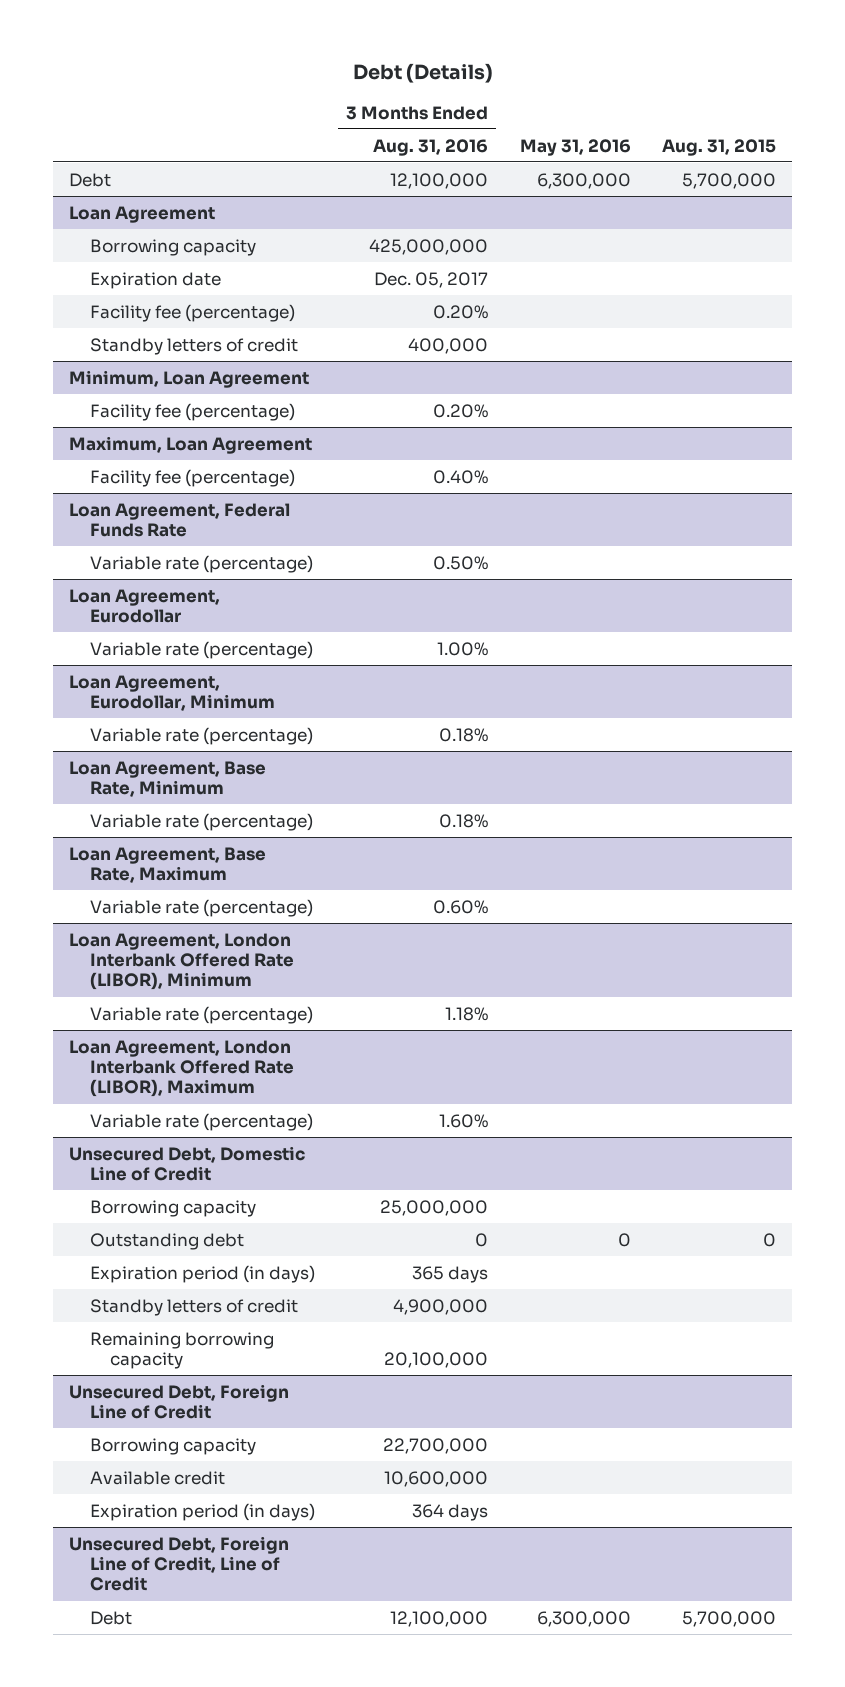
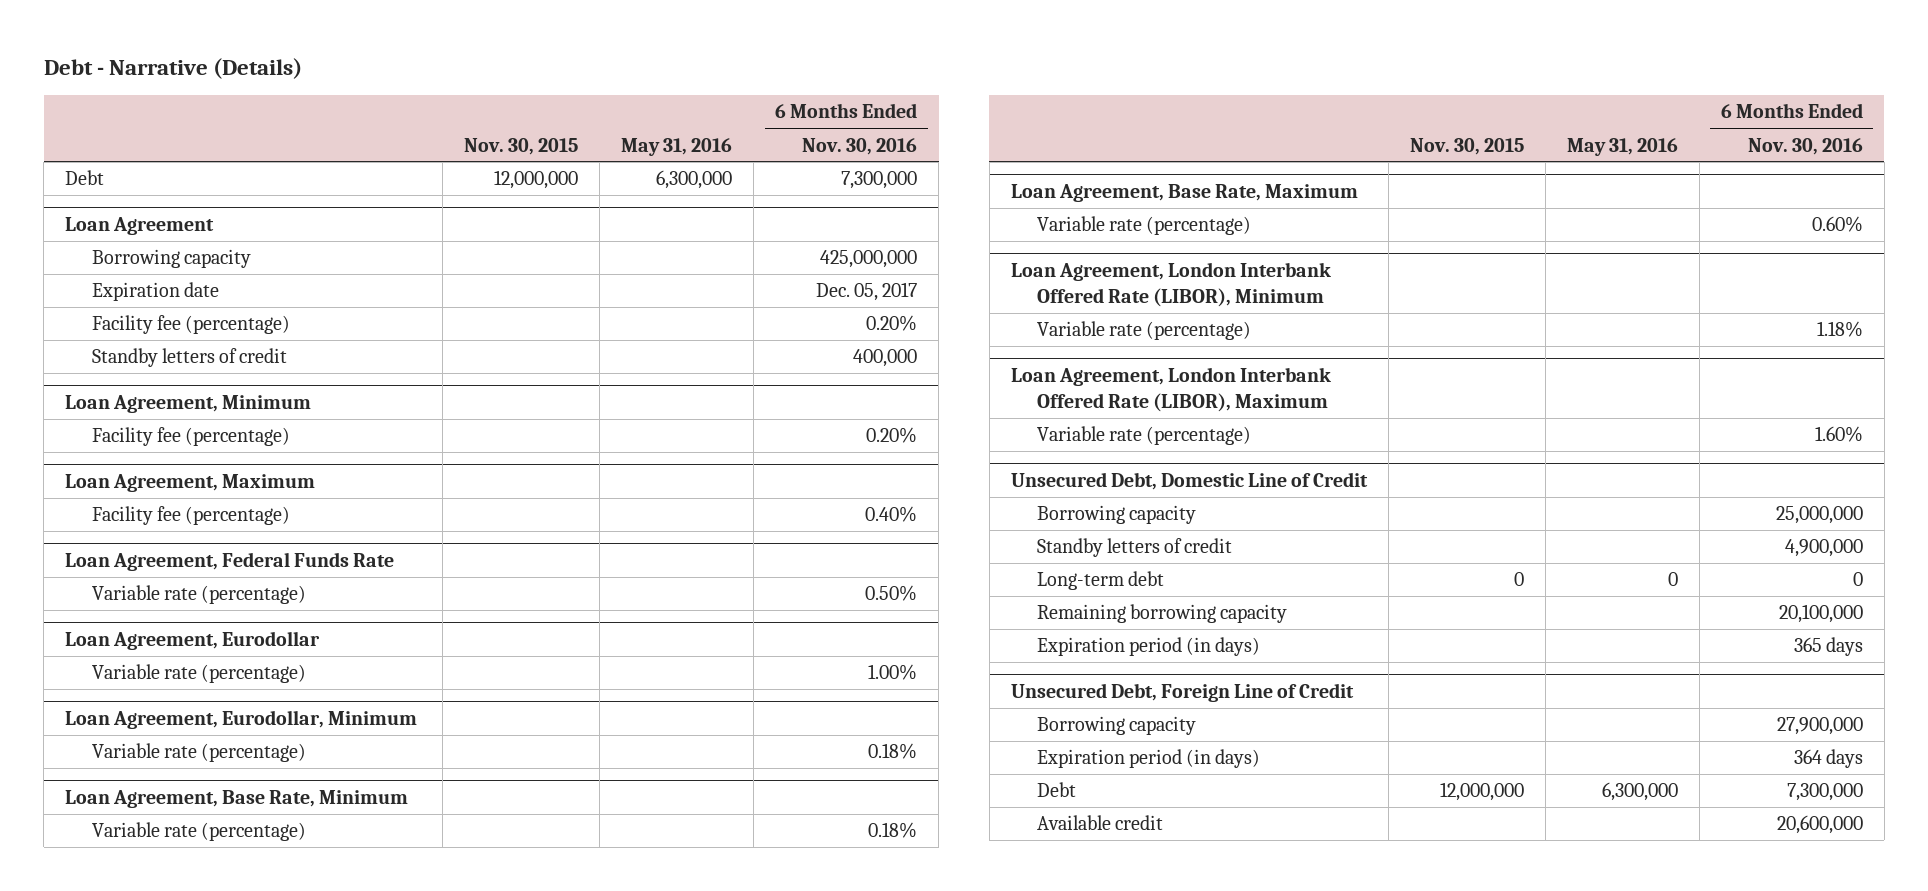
- Debt (Details)
+ Debt - Narrative (Details)
- | 3 Months Ended Aug. 31, 2016 | May 31, 2016 | Aug. 31, 2015
+ | Nov. 30, 2015 | May 31, 2016 | 6 Months Ended Nov. 30, 2016
- Minimum, Loan Agreement
+ Loan Agreement, Minimum
- Maximum, Loan Agreement
+ Loan Agreement, Maximum
@ Unsecured Debt, Domestic Line of Credit
- Outstanding debt | 0 | 0 | 0
+ Long-term debt | 0 | 0 | 0
moved down: Expiration period (in days) | | | 365 days
- Unsecured Debt, Foreign Line of Credit, Line of Credit
- Debt | 12,100,000 | 6,300,000 | 5,700,000
@ Unsecured Debt, Foreign Line of Credit
+ Debt | 12,000,000 | 6,300,000 | 7,300,000
moved down: Available credit | | | 20,600,000

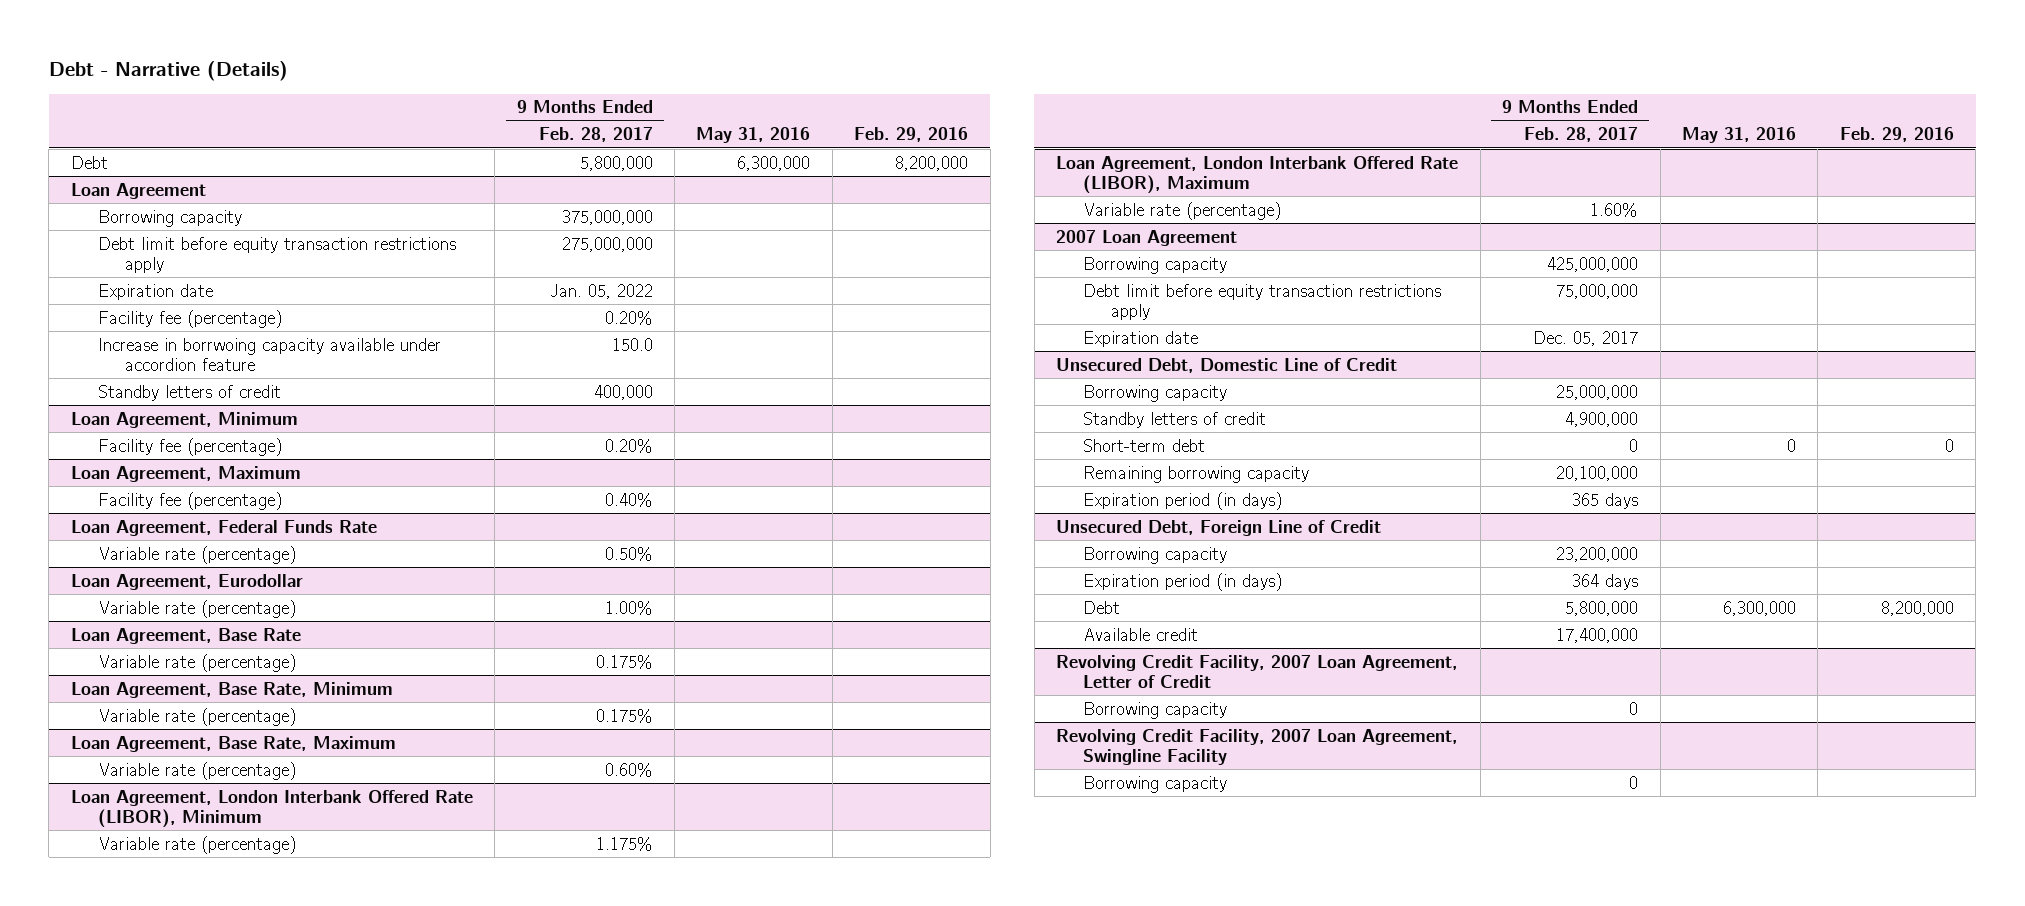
- | Nov. 30, 2015 | May 31, 2016 | 6 Months Ended Nov. 30, 2016
+ | 9 Months Ended Feb. 28, 2017 | May 31, 2016 | Feb. 29, 2016
@ Loan Agreement
+ Debt limit before equity transaction restrictions apply | 275,000,000 | |
+ Increase in borrwoing capacity available under accordion feature | 150.0 | |
- Loan Agreement, Eurodollar, Minimum
- Variable rate (percentage) | | | 0.18%
+ Loan Agreement, Base Rate
+ Variable rate (percentage) | 0.175% | |
+ 2007 Loan Agreement
+ Borrowing capacity | 425,000,000 | |
+ Debt limit before equity transaction restrictions apply | 75,000,000 | |
+ Expiration date | Dec. 05, 2017 | |
@ Unsecured Debt, Domestic Line of Credit
- Long-term debt | 0 | 0 | 0
+ Short-term debt | 0 | 0 | 0
+ Revolving Credit Facility, 2007 Loan Agreement, Letter of Credit
+ Borrowing capacity | 0 | |
+ Revolving Credit Facility, 2007 Loan Agreement, Swingline Facility
+ Borrowing capacity | 0 | |

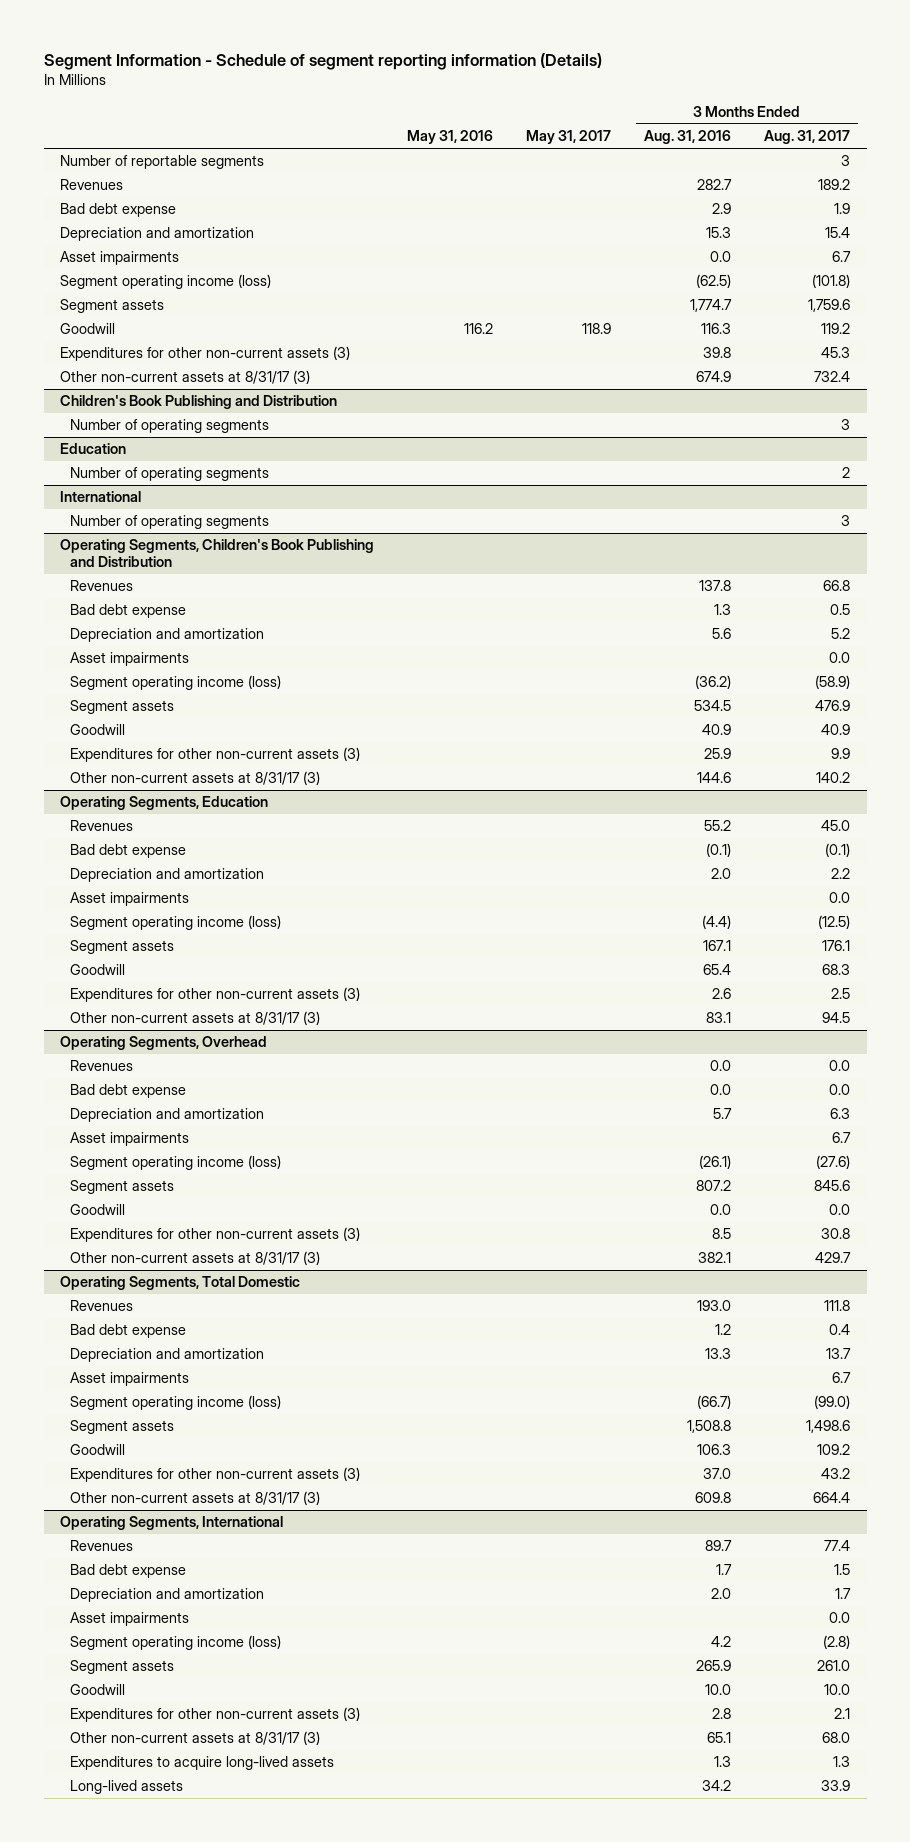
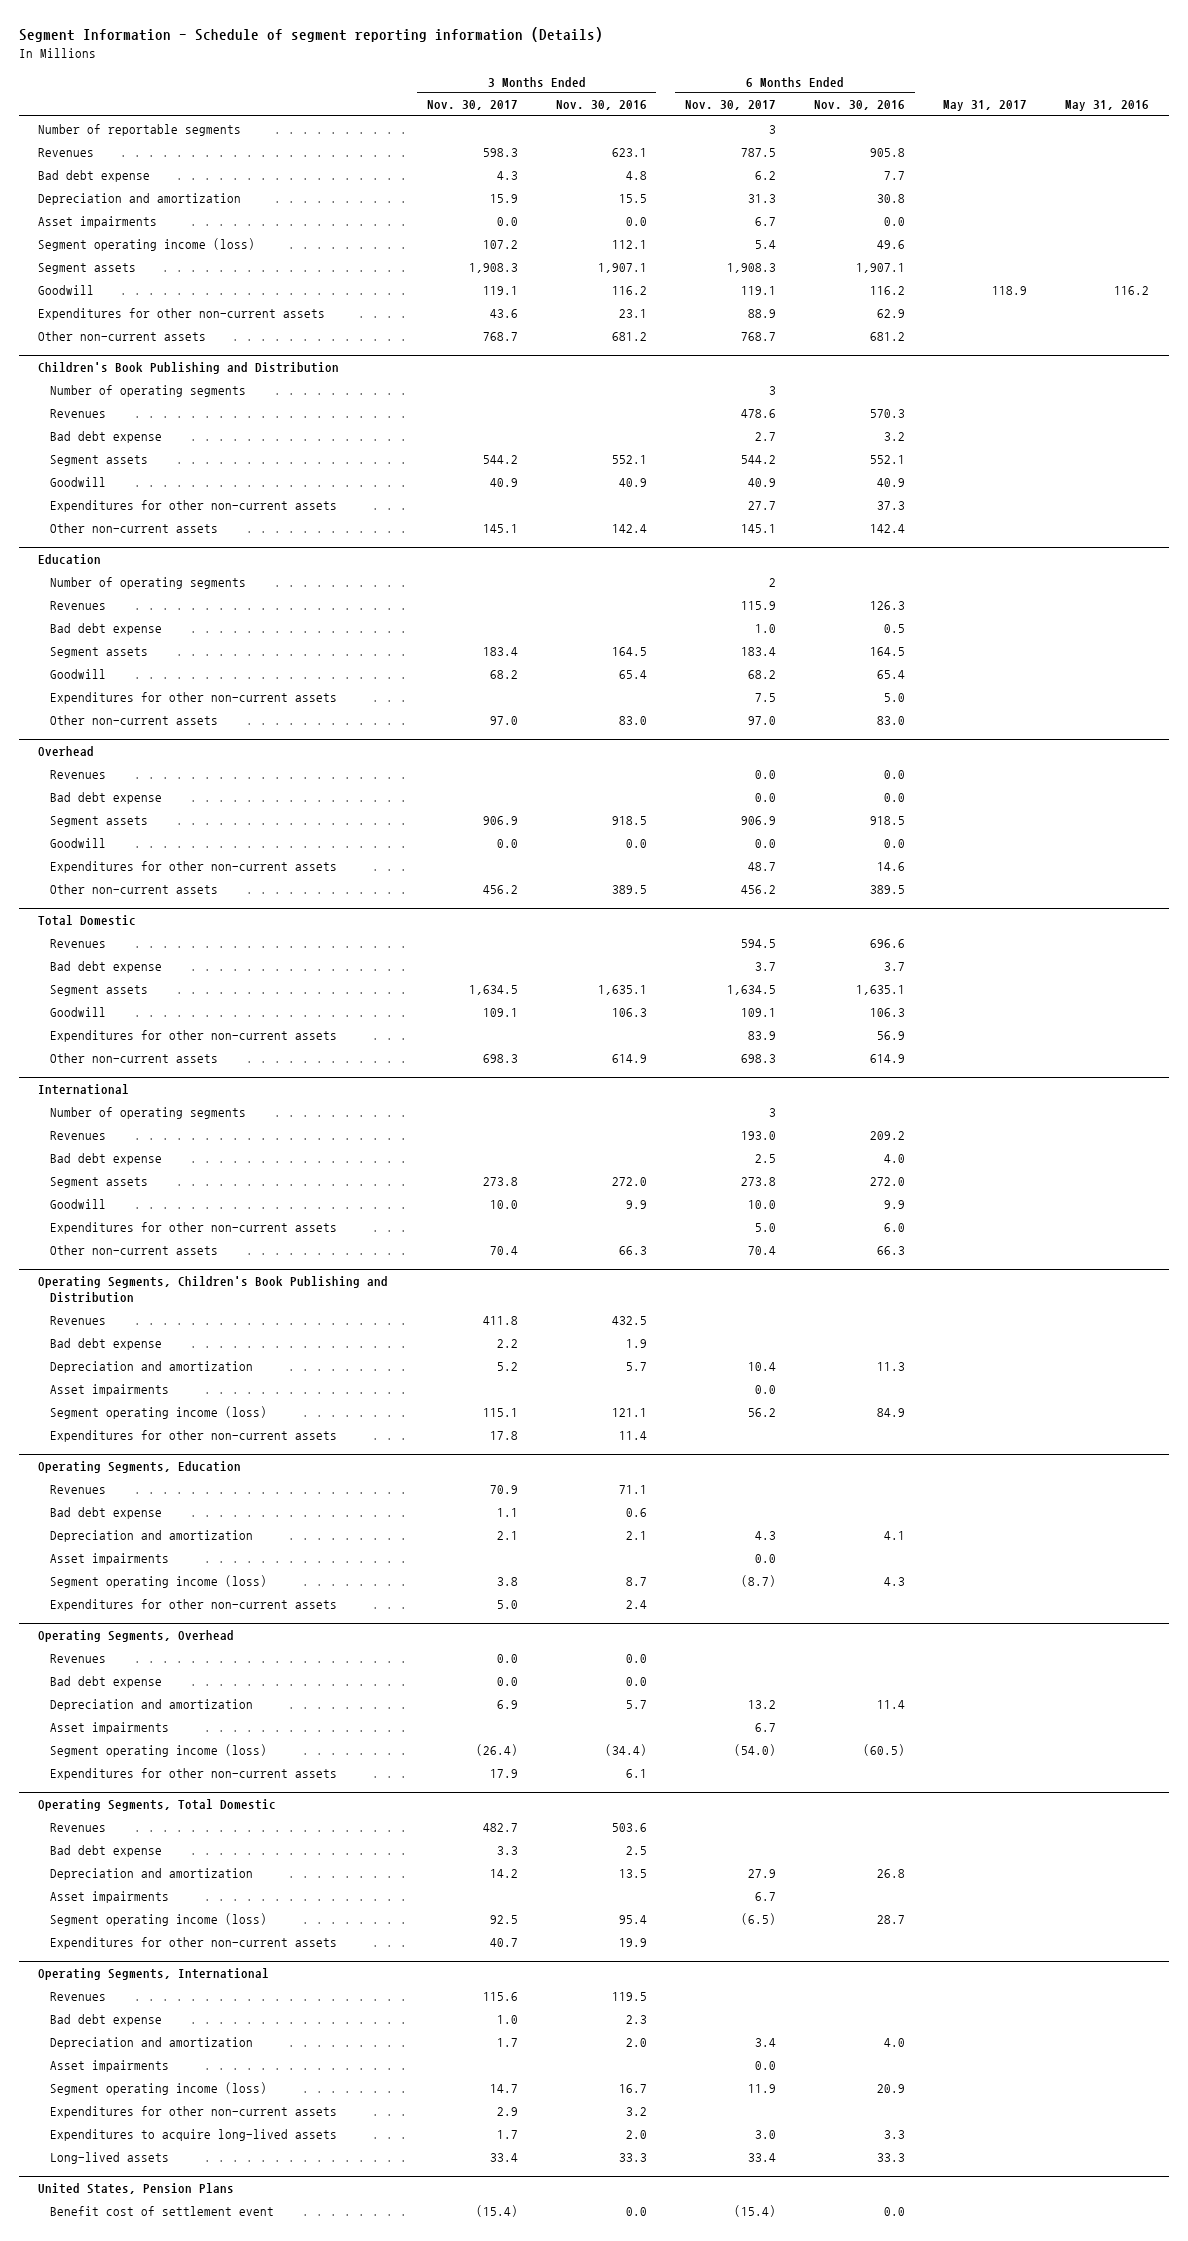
- | May 31, 2016 | May 31, 2017 | 3 Months Ended Aug. 31, 2016 | 3 Months Ended Aug. 31, 2017
+ | 3 Months Ended Nov. 30, 2017 | 3 Months Ended Nov. 30, 2016 | 6 Months Ended Nov. 30, 2017 | 6 Months Ended Nov. 30, 2016 | May 31, 2017 | May 31, 2016
- Expenditures for other non-current assets (3) | | | 39.8 | 45.3
- Other non-current assets at 8/31/17 (3) | | | 674.9 | 732.4
+ Expenditures for other non-current assets | 43.6 | 23.1 | 88.9 | 62.9 | |
+ Other non-current assets | 768.7 | 681.2 | 768.7 | 681.2 | |
@ Children's Book Publishing and Distribution
+ Revenues | | | 478.6 | 570.3 | |
+ Bad debt expense | | | 2.7 | 3.2 | |
+ Segment assets | 544.2 | 552.1 | 544.2 | 552.1 | |
+ Goodwill | 40.9 | 40.9 | 40.9 | 40.9 | |
+ Expenditures for other non-current assets | | | 27.7 | 37.3 | |
+ Other non-current assets | 145.1 | 142.4 | 145.1 | 142.4 | |
@ Education
+ Revenues | | | 115.9 | 126.3 | |
+ Bad debt expense | | | 1.0 | 0.5 | |
+ Segment assets | 183.4 | 164.5 | 183.4 | 164.5 | |
+ Goodwill | 68.2 | 65.4 | 68.2 | 65.4 | |
+ Expenditures for other non-current assets | | | 7.5 | 5.0 | |
+ Other non-current assets | 97.0 | 83.0 | 97.0 | 83.0 | |
+ Overhead
+ Revenues | | | 0.0 | 0.0 | |
+ Bad debt expense | | | 0.0 | 0.0 | |
+ Segment assets | 906.9 | 918.5 | 906.9 | 918.5 | |
+ Goodwill | 0.0 | 0.0 | 0.0 | 0.0 | |
+ Expenditures for other non-current assets | | | 48.7 | 14.6 | |
+ Other non-current assets | 456.2 | 389.5 | 456.2 | 389.5 | |
+ Total Domestic
+ Revenues | | | 594.5 | 696.6 | |
+ Bad debt expense | | | 3.7 | 3.7 | |
+ Segment assets | 1,634.5 | 1,635.1 | 1,634.5 | 1,635.1 | |
+ Goodwill | 109.1 | 106.3 | 109.1 | 106.3 | |
+ Expenditures for other non-current assets | | | 83.9 | 56.9 | |
+ Other non-current assets | 698.3 | 614.9 | 698.3 | 614.9 | |
@ International
+ Revenues | | | 193.0 | 209.2 | |
+ Bad debt expense | | | 2.5 | 4.0 | |
+ Segment assets | 273.8 | 272.0 | 273.8 | 272.0 | |
+ Goodwill | 10.0 | 9.9 | 10.0 | 9.9 | |
+ Expenditures for other non-current assets | | | 5.0 | 6.0 | |
+ Other non-current assets | 70.4 | 66.3 | 70.4 | 66.3 | |
@ Operating Segments, Children's Book Publishing and Distribution
- Segment assets | | | 534.5 | 476.9
- Goodwill | | | 40.9 | 40.9
- Expenditures for other non-current assets (3) | | | 25.9 | 9.9
- Other non-current assets at 8/31/17 (3) | | | 144.6 | 140.2
+ Expenditures for other non-current assets | 17.8 | 11.4 | | | |
@ Operating Segments, Education
- Segment assets | | | 167.1 | 176.1
- Goodwill | | | 65.4 | 68.3
- Expenditures for other non-current assets (3) | | | 2.6 | 2.5
- Other non-current assets at 8/31/17 (3) | | | 83.1 | 94.5
+ Expenditures for other non-current assets | 5.0 | 2.4 | | | |
@ Operating Segments, Overhead
- Segment assets | | | 807.2 | 845.6
- Goodwill | | | 0.0 | 0.0
- Expenditures for other non-current assets (3) | | | 8.5 | 30.8
- Other non-current assets at 8/31/17 (3) | | | 382.1 | 429.7
+ Expenditures for other non-current assets | 17.9 | 6.1 | | | |
@ Operating Segments, Total Domestic
- Segment assets | | | 1,508.8 | 1,498.6
- Goodwill | | | 106.3 | 109.2
- Expenditures for other non-current assets (3) | | | 37.0 | 43.2
- Other non-current assets at 8/31/17 (3) | | | 609.8 | 664.4
+ Expenditures for other non-current assets | 40.7 | 19.9 | | | |
@ Operating Segments, International
- Segment assets | | | 265.9 | 261.0
- Goodwill | | | 10.0 | 10.0
- Expenditures for other non-current assets (3) | | | 2.8 | 2.1
- Other non-current assets at 8/31/17 (3) | | | 65.1 | 68.0
+ Expenditures for other non-current assets | 2.9 | 3.2 | | | |
+ United States, Pension Plans
+ Benefit cost of settlement event | (15.4) | 0.0 | (15.4) | 0.0 | |

